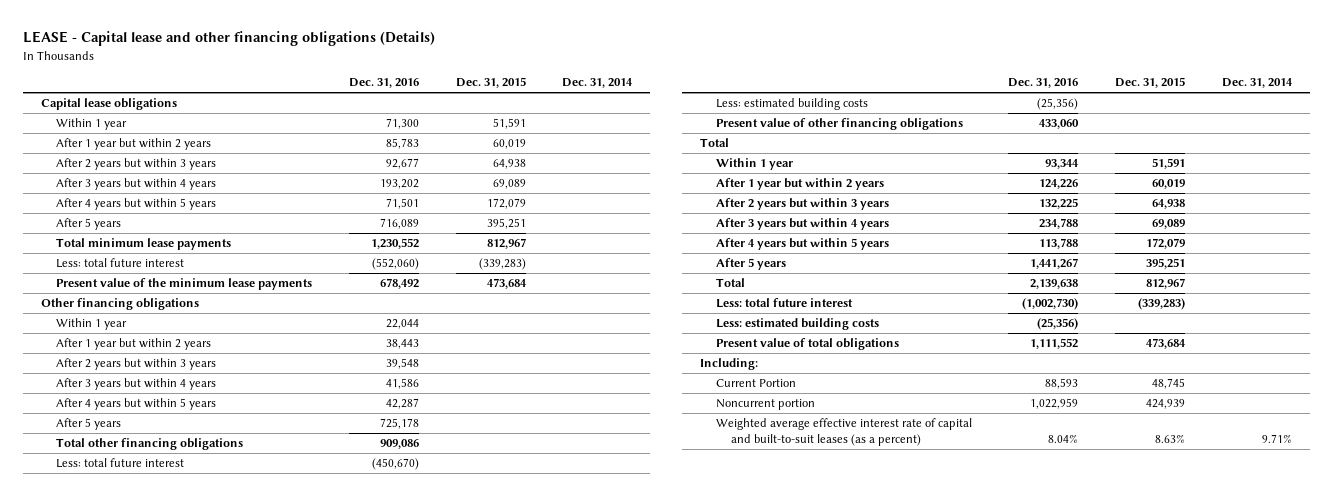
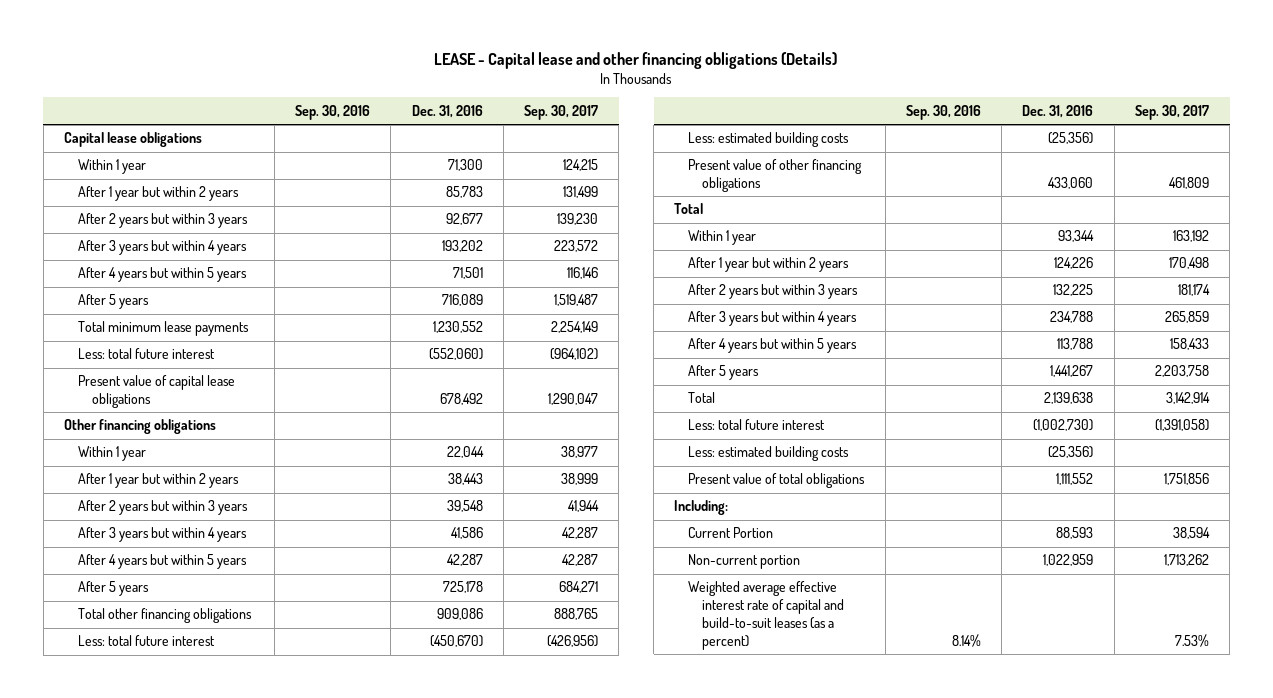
- | Dec. 31, 2016 | Dec. 31, 2015 | Dec. 31, 2014
+ | Sep. 30, 2016 | Dec. 31, 2016 | Sep. 30, 2017
- Present value of the minimum lease payments | 678,492 | 473,684 |
+ Present value of capital lease obligations | | 678,492 | 1,290,047
- Noncurrent portion | 1,022,959 | 424,939 |
- Weighted average effective interest rate of capital and built-to-suit leases (as a percent) | 8.04% | 8.63% | 9.71%
+ Non-current portion | | 1,022,959 | 1,713,262
+ Weighted average effective interest rate of capital and build-to-suit leases (as a percent) | 8.14% | | 7.53%

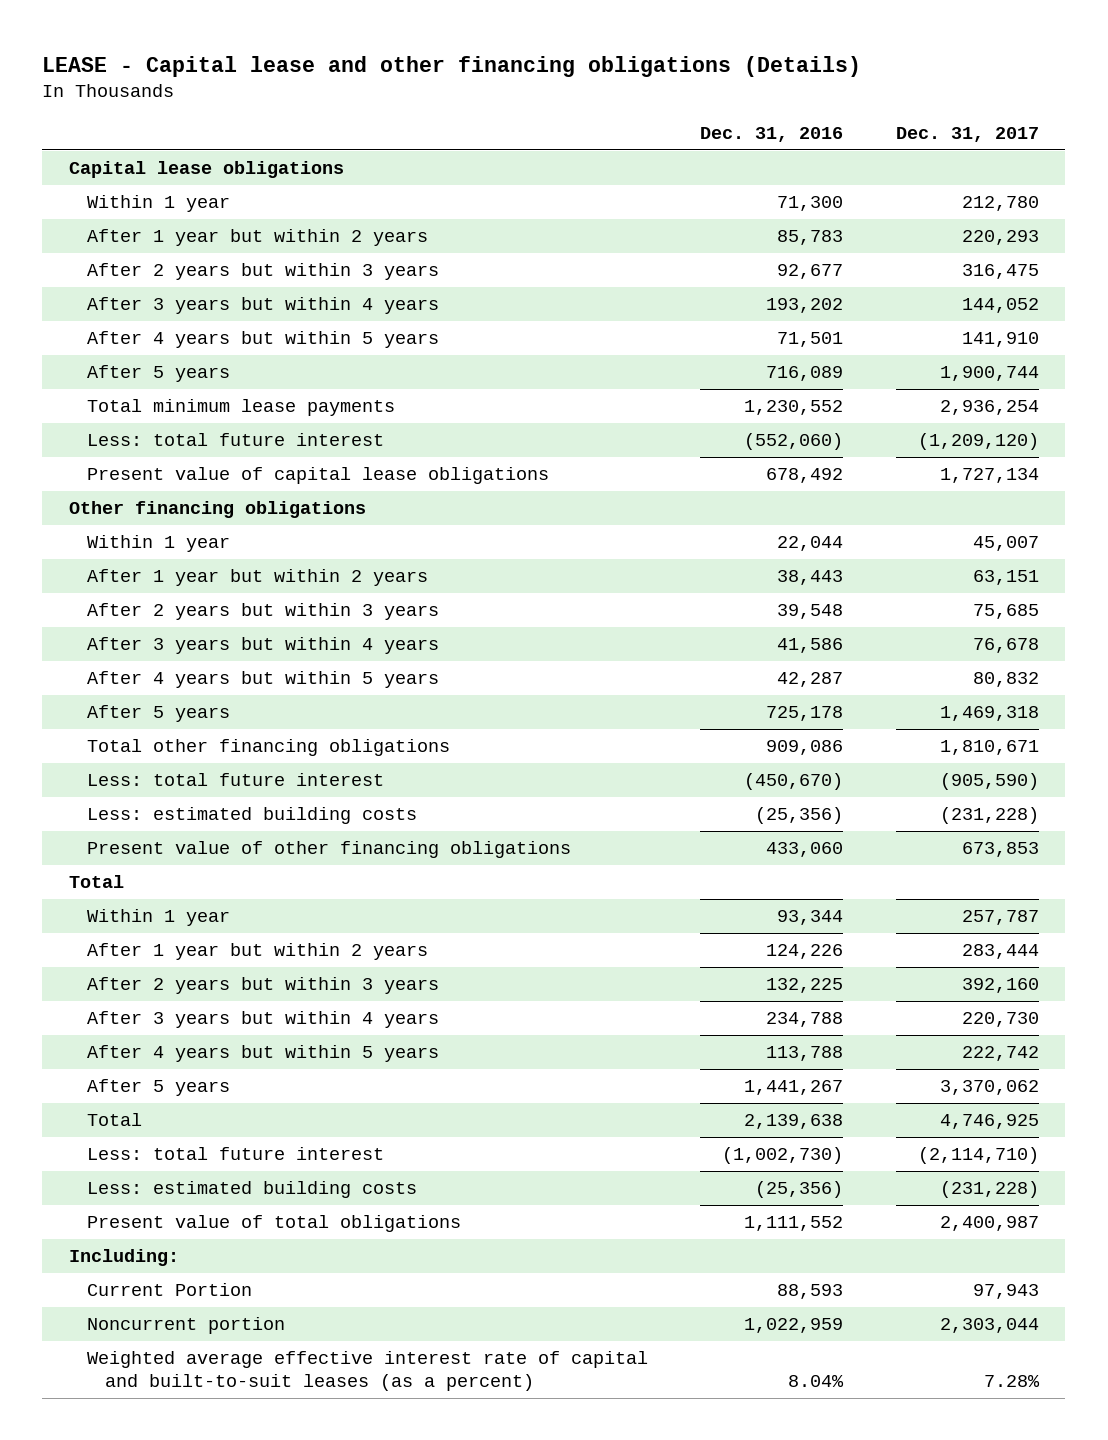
- | Sep. 30, 2016 | Dec. 31, 2016 | Sep. 30, 2017
+ | Dec. 31, 2016 | Dec. 31, 2017
- Non-current portion | | 1,022,959 | 1,713,262
- Weighted average effective interest rate of capital and build-to-suit leases (as a percent) | 8.14% | | 7.53%
+ Noncurrent portion | 1,022,959 | 2,303,044
+ Weighted average effective interest rate of capital and built-to-suit leases (as a percent) | 8.04% | 7.28%

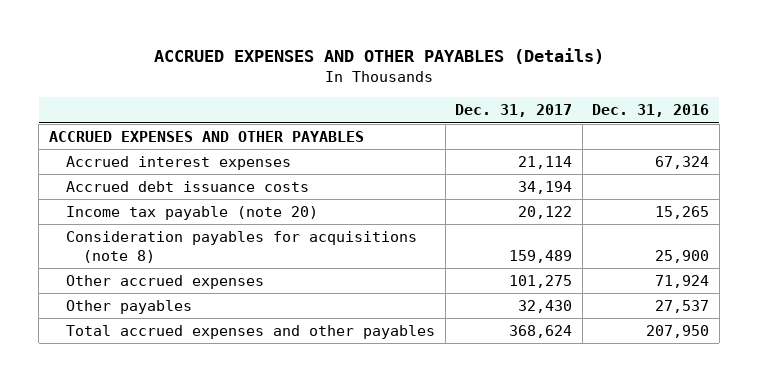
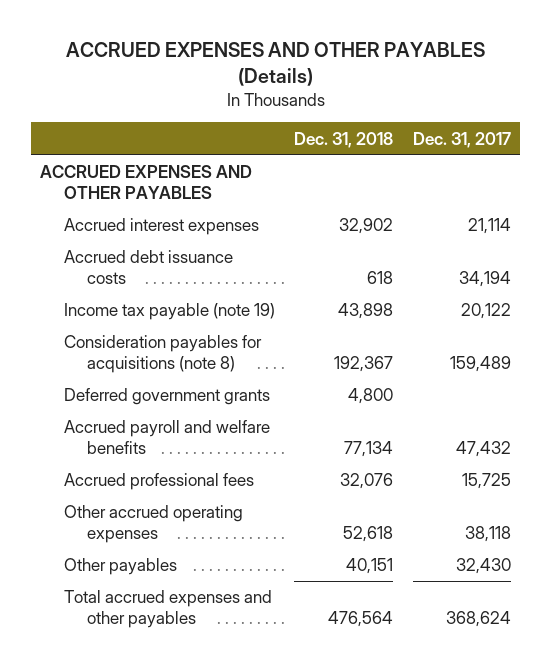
- | Dec. 31, 2017 | Dec. 31, 2016
+ | Dec. 31, 2018 | Dec. 31, 2017
- Income tax payable (note 20) | 20,122 | 15,265
+ Income tax payable (note 19) | 43,898 | 20,122
- Other accrued expenses | 101,275 | 71,924
+ Deferred government grants | 4,800 |
+ Accrued payroll and welfare benefits | 77,134 | 47,432
+ Accrued professional fees | 32,076 | 15,725
+ Other accrued operating expenses | 52,618 | 38,118

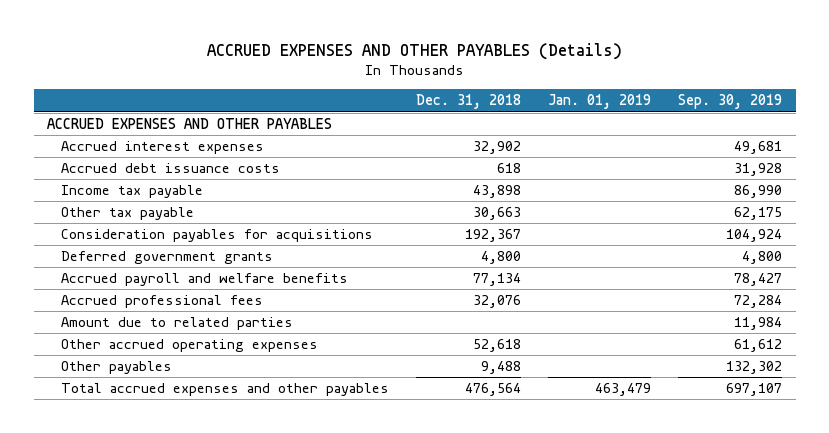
- | Dec. 31, 2018 | Dec. 31, 2017
+ | Dec. 31, 2018 | Jan. 01, 2019 | Sep. 30, 2019
- Income tax payable (note 19) | 43,898 | 20,122
- Consideration payables for acquisitions (note 8) | 192,367 | 159,489
+ Income tax payable | 43,898 | | 86,990
+ Other tax payable | 30,663 | | 62,175
+ Consideration payables for acquisitions | 192,367 | | 104,924
+ Amount due to related parties | | | 11,984
- Other payables | 40,151 | 32,430
+ Other payables | 9,488 | | 132,302

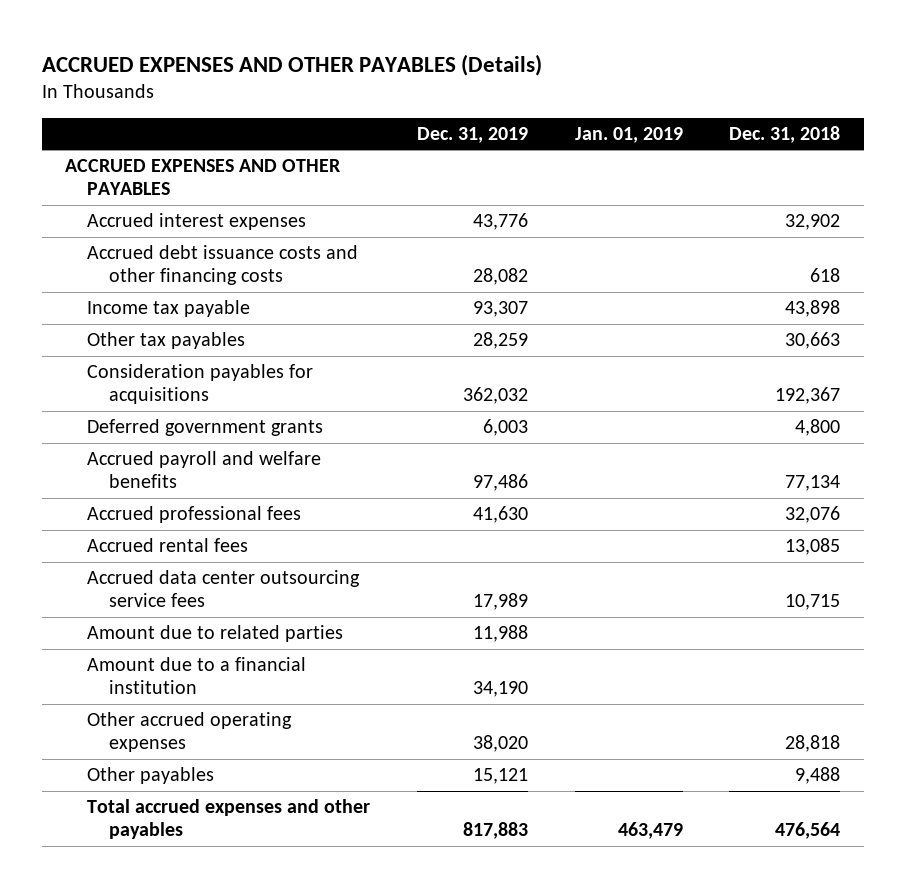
- | Dec. 31, 2018 | Jan. 01, 2019 | Sep. 30, 2019
+ | Dec. 31, 2019 | Jan. 01, 2019 | Dec. 31, 2018
- Accrued debt issuance costs | 618 | | 31,928
+ Accrued debt issuance costs and other financing costs | 28,082 | | 618
- Other tax payable | 30,663 | | 62,175
+ Other tax payables | 28,259 | | 30,663
+ Accrued rental fees | | | 13,085
+ Accrued data center outsourcing service fees | 17,989 | | 10,715
- Other accrued operating expenses | 52,618 | | 61,612
+ Amount due to a financial institution | 34,190 | |
+ Other accrued operating expenses | 38,020 | | 28,818

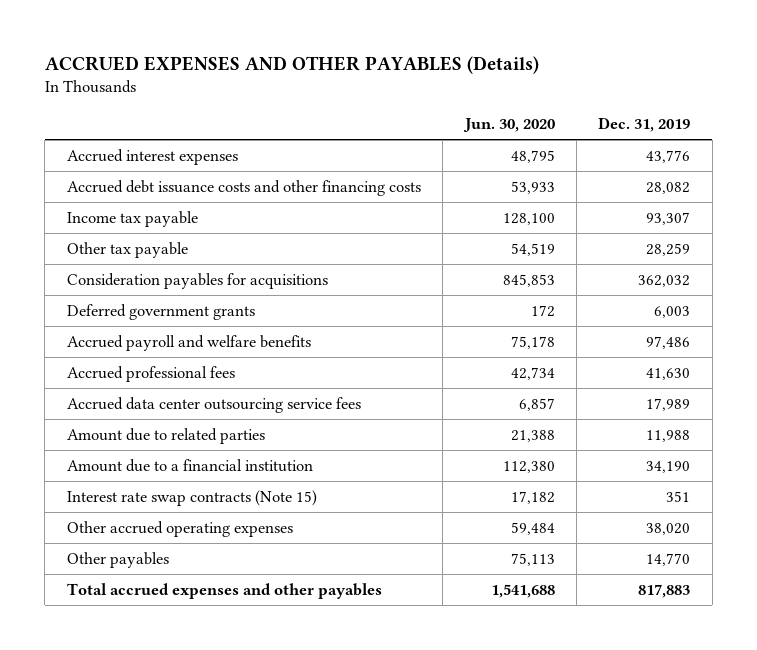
- | Dec. 31, 2019 | Jan. 01, 2019 | Dec. 31, 2018
+ | Jun. 30, 2020 | Dec. 31, 2019
- ACCRUED EXPENSES AND OTHER PAYABLES
- Other tax payables | 28,259 | | 30,663
+ Other tax payable | 54,519 | 28,259
- Accrued rental fees | | | 13,085
+ Interest rate swap contracts (Note 15) | 17,182 | 351
- Other payables | 15,121 | | 9,488
+ Other payables | 75,113 | 14,770

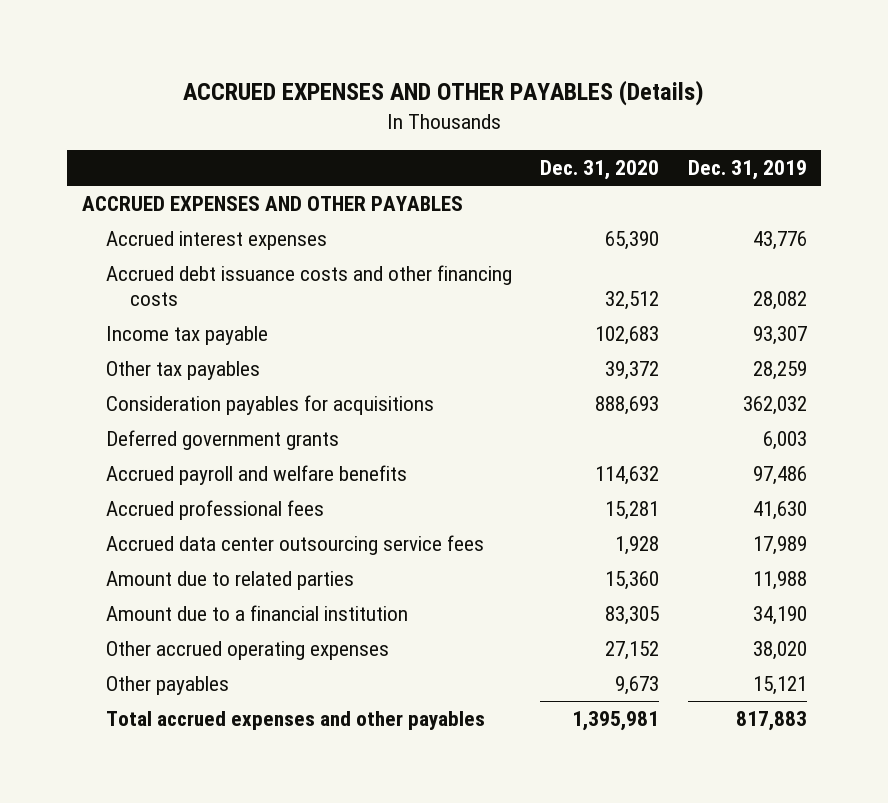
- | Jun. 30, 2020 | Dec. 31, 2019
+ | Dec. 31, 2020 | Dec. 31, 2019
+ ACCRUED EXPENSES AND OTHER PAYABLES
- Other tax payable | 54,519 | 28,259
+ Other tax payables | 39,372 | 28,259
- Interest rate swap contracts (Note 15) | 17,182 | 351
- Other payables | 75,113 | 14,770
+ Other payables | 9,673 | 15,121

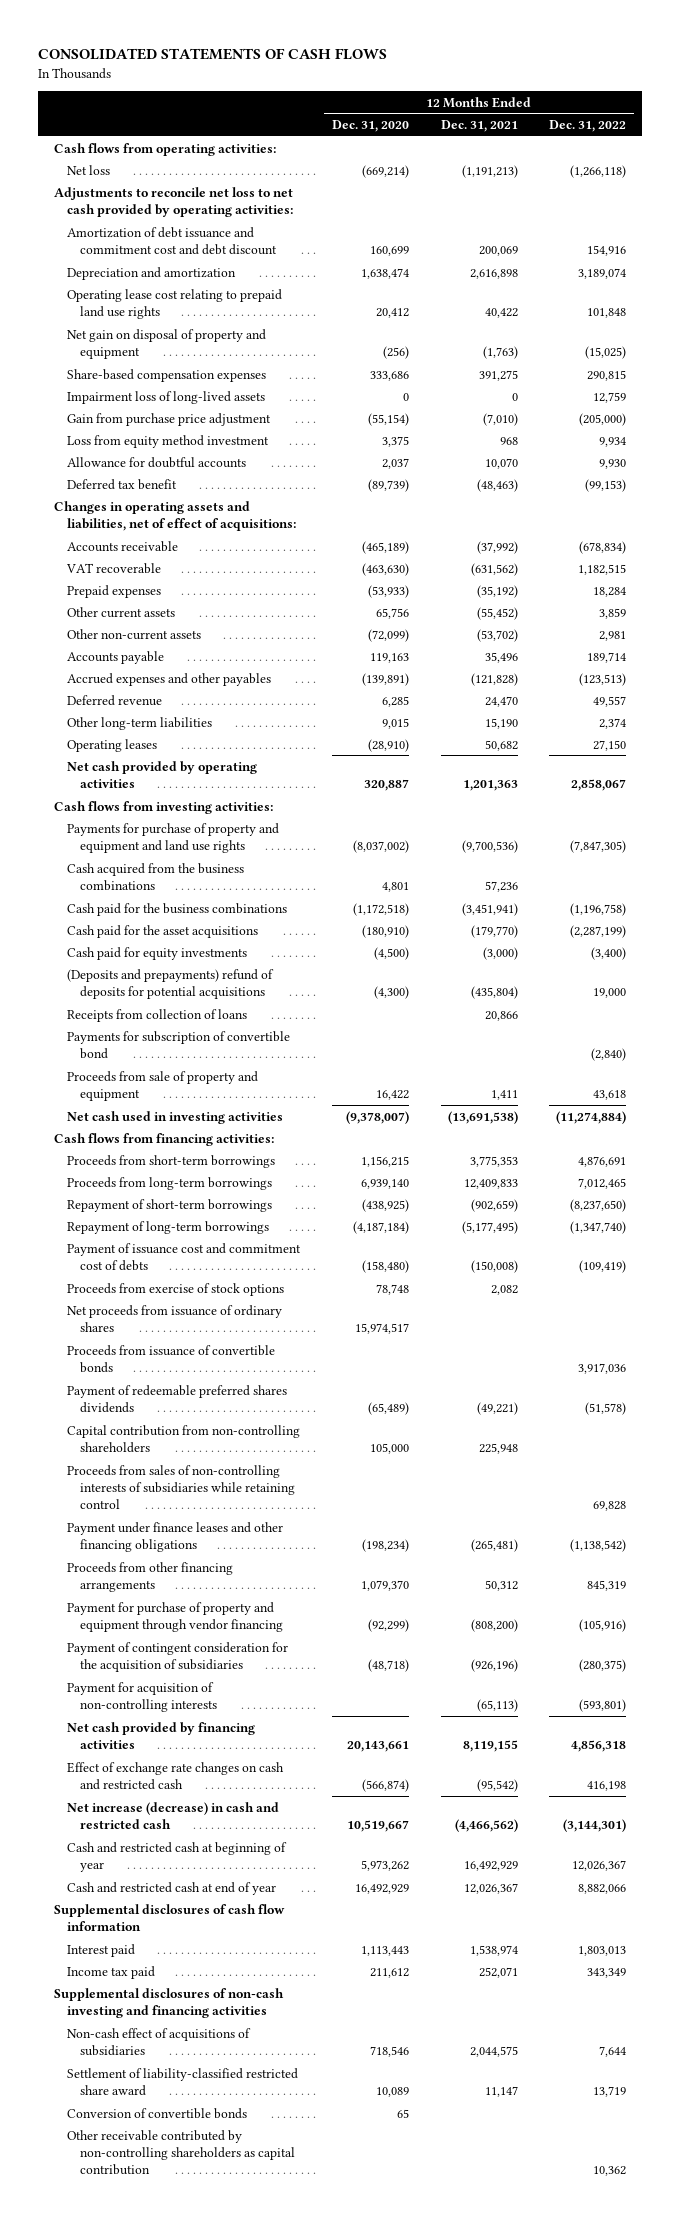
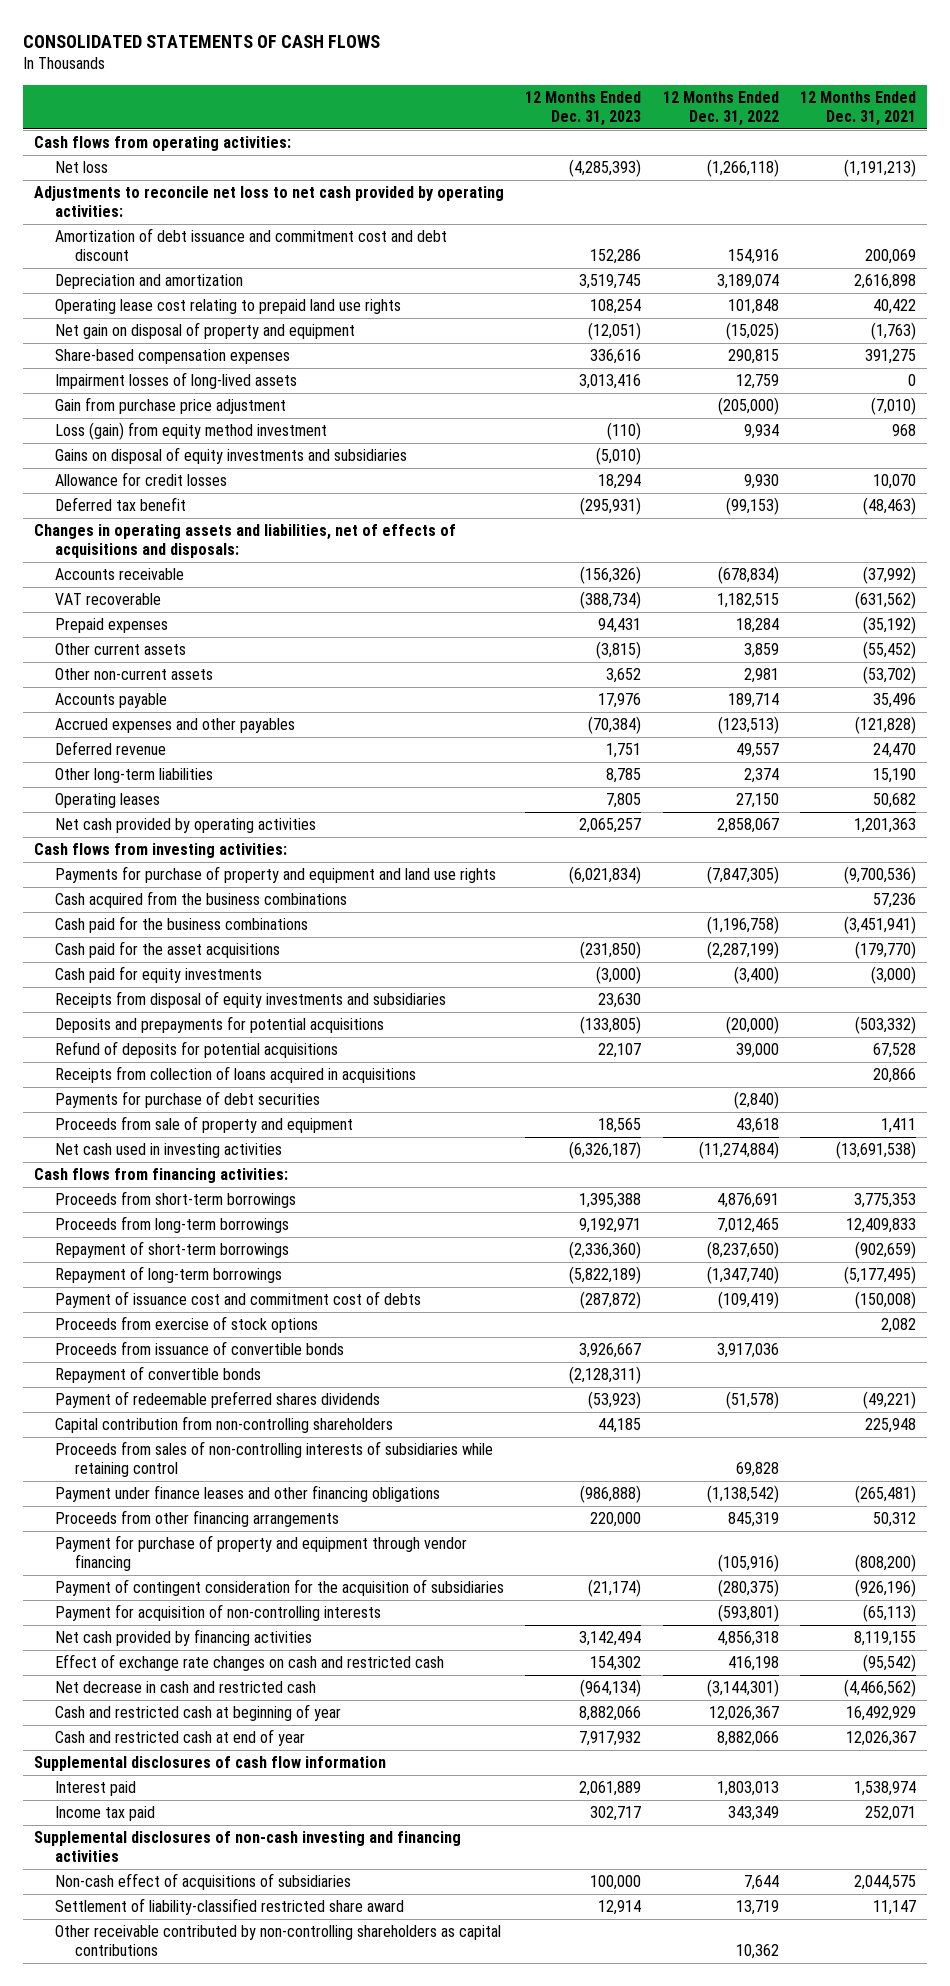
- | 12 Months Ended Dec. 31, 2020 | 12 Months Ended Dec. 31, 2021 | 12 Months Ended Dec. 31, 2022
+ | 12 Months Ended Dec. 31, 2023 | 12 Months Ended Dec. 31, 2022 | 12 Months Ended Dec. 31, 2021
- Impairment loss of long-lived assets | 0 | 0 | 12,759
+ Impairment losses of long-lived assets | 3,013,416 | 12,759 | 0
- Loss from equity method investment | 3,375 | 968 | 9,934
- Allowance for doubtful accounts | 2,037 | 10,070 | 9,930
+ Loss (gain) from equity method investment | (110) | 9,934 | 968
+ Gains on disposal of equity investments and subsidiaries | (5,010) | |
+ Allowance for credit losses | 18,294 | 9,930 | 10,070
- Changes in operating assets and liabilities, net of effect of acquisitions:
+ Changes in operating assets and liabilities, net of effects of acquisitions and disposals:
- (Deposits and prepayments) refund of deposits for potential acquisitions | (4,300) | (435,804) | 19,000
- Receipts from collection of loans | | 20,866 |
- Payments for subscription of convertible bond | | | (2,840)
+ Receipts from disposal of equity investments and subsidiaries | 23,630 | |
+ Deposits and prepayments for potential acquisitions | (133,805) | (20,000) | (503,332)
+ Refund of deposits for potential acquisitions | 22,107 | 39,000 | 67,528
+ Receipts from collection of loans acquired in acquisitions | | | 20,866
+ Payments for purchase of debt securities | | (2,840) |
- Net proceeds from issuance of ordinary shares | 15,974,517 | |
+ Repayment of convertible bonds | (2,128,311) | |
- Net increase (decrease) in cash and restricted cash | 10,519,667 | (4,466,562) | (3,144,301)
+ Net decrease in cash and restricted cash | (964,134) | (3,144,301) | (4,466,562)
- Conversion of convertible bonds | 65 | |
- Other receivable contributed by non-controlling shareholders as capital contribution | | | 10,362
+ Other receivable contributed by non-controlling shareholders as capital contributions | | 10,362 |

